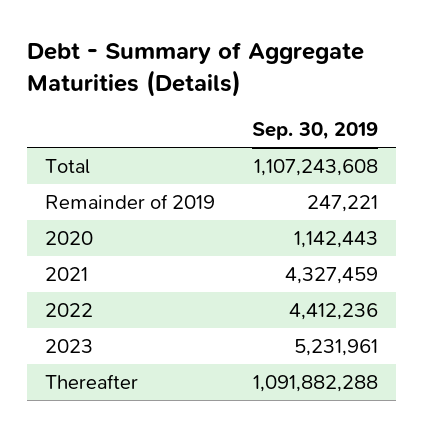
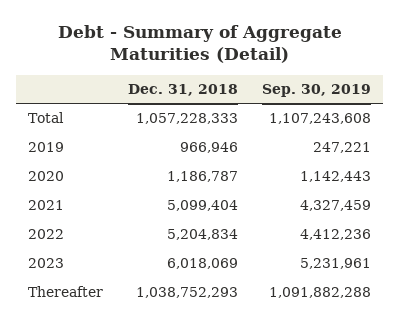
- Debt - Summary of Aggregate Maturities (Details)
+ Debt - Summary of Aggregate Maturities (Detail)
- | Sep. 30, 2019
+ | Dec. 31, 2018 | Sep. 30, 2019
- Remainder of 2019 | 247,221
+ 2019 | 966,946 | 247,221

